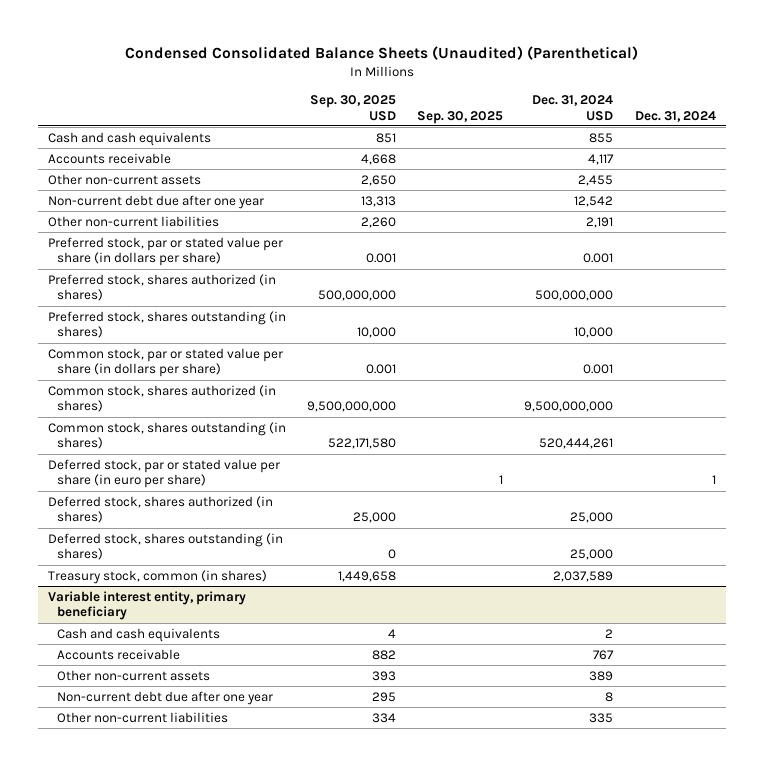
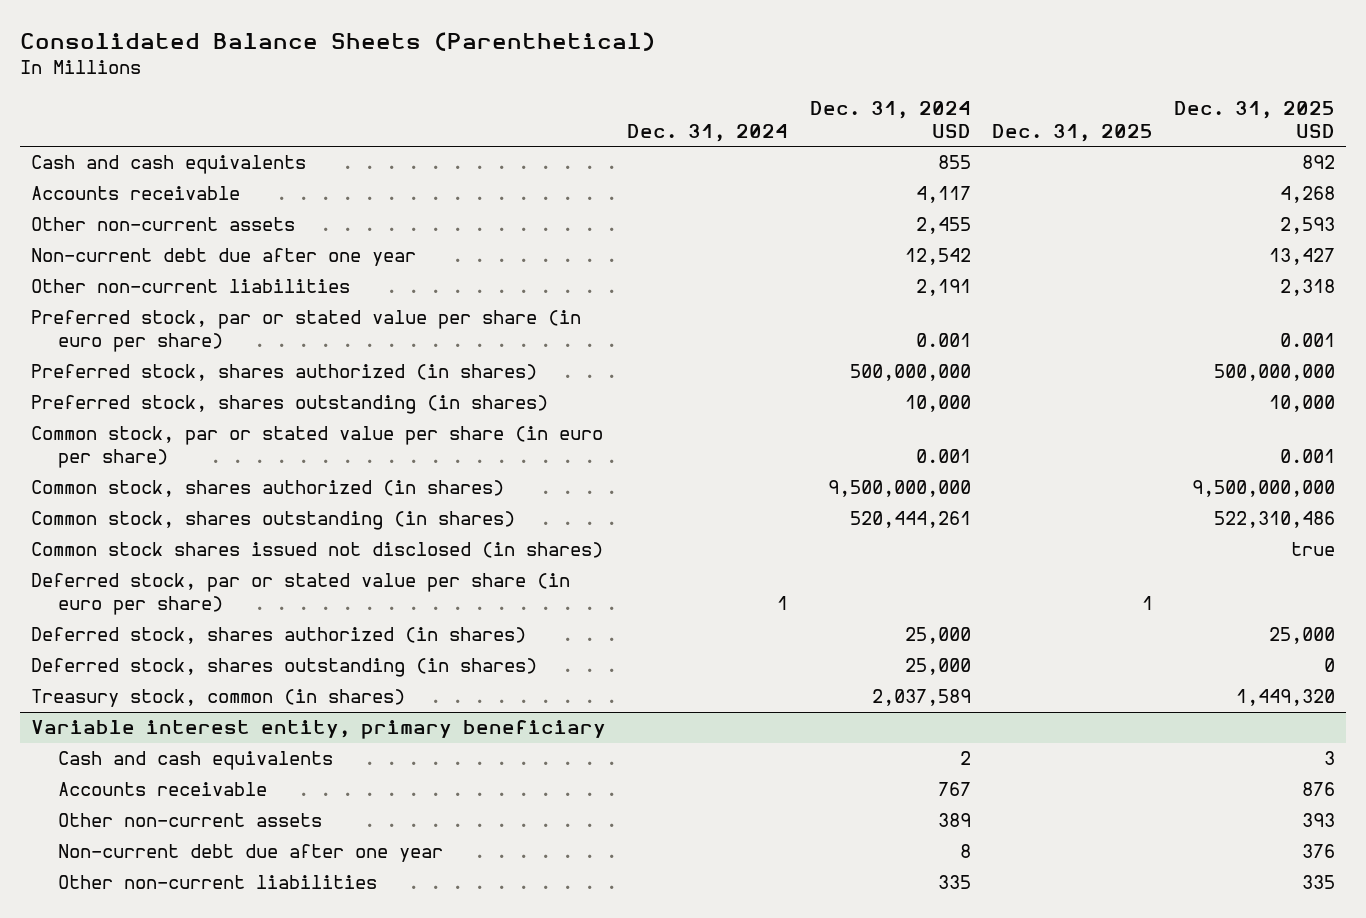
- Condensed Consolidated Balance Sheets (Unaudited) (Parenthetical)
+ Consolidated Balance Sheets (Parenthetical)
- | Sep. 30, 2025 USD | Sep. 30, 2025 | Dec. 31, 2024 USD | Dec. 31, 2024
+ | Dec. 31, 2024 | Dec. 31, 2024 USD | Dec. 31, 2025 | Dec. 31, 2025 USD
- Preferred stock, par or stated value per share (in dollars per share) | 0.001 | | 0.001 |
+ Preferred stock, par or stated value per share (in euro per share) | | 0.001 | | 0.001
- Common stock, par or stated value per share (in dollars per share) | 0.001 | | 0.001 |
+ Common stock, par or stated value per share (in euro per share) | | 0.001 | | 0.001
+ Common stock shares issued not disclosed (in shares) | | | | true

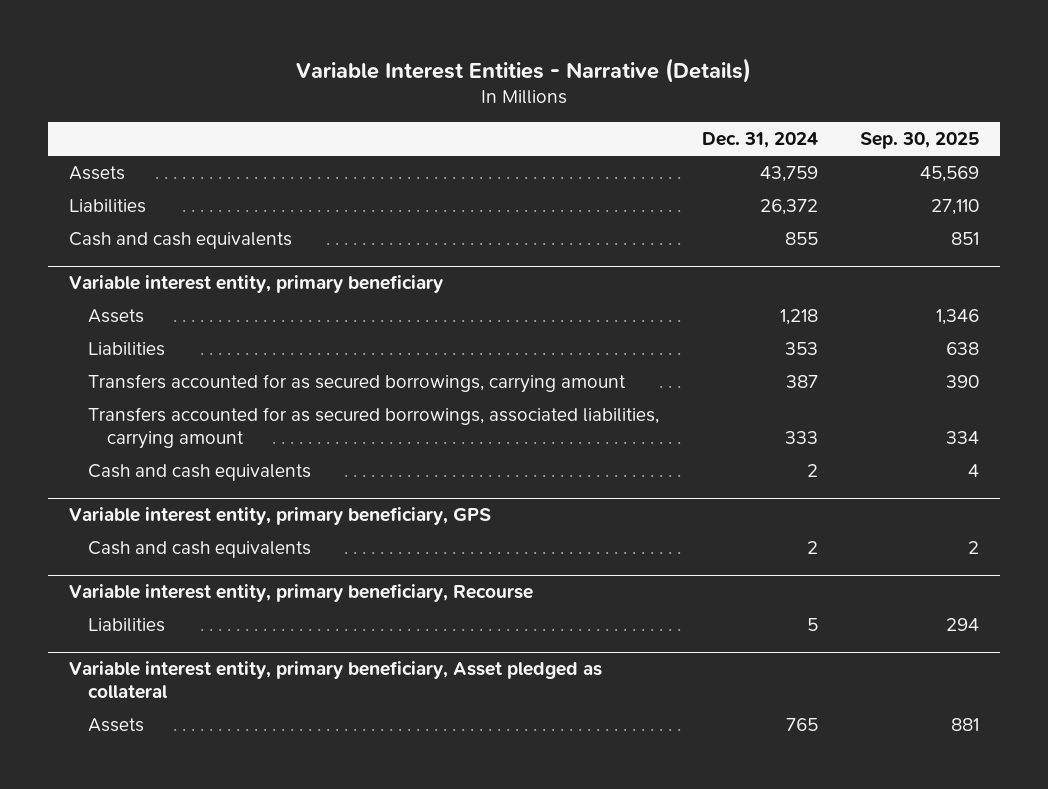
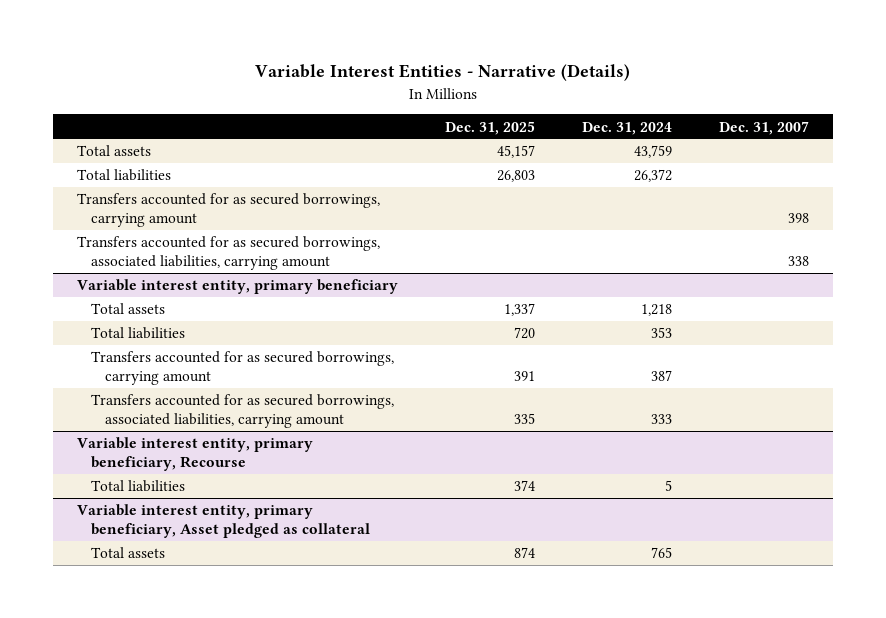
- | Dec. 31, 2024 | Sep. 30, 2025
+ | Dec. 31, 2025 | Dec. 31, 2024 | Dec. 31, 2007
- Assets | 43,759 | 45,569
- Liabilities | 26,372 | 27,110
- Cash and cash equivalents | 855 | 851
+ Total assets | 45,157 | 43,759 |
+ Total liabilities | 26,803 | 26,372 |
+ Transfers accounted for as secured borrowings, carrying amount | | | 398
+ Transfers accounted for as secured borrowings, associated liabilities, carrying amount | | | 338
@ Variable interest entity, primary beneficiary
- Assets | 1,218 | 1,346
- Liabilities | 353 | 638
+ Total assets | 1,337 | 1,218 |
+ Total liabilities | 720 | 353 |
- Cash and cash equivalents | 2 | 4
- Variable interest entity, primary beneficiary, GPS
- Cash and cash equivalents | 2 | 2
@ Variable interest entity, primary beneficiary, Recourse
- Liabilities | 5 | 294
+ Total liabilities | 374 | 5 |
@ Variable interest entity, primary beneficiary, Asset pledged as collateral
- Assets | 765 | 881
+ Total assets | 874 | 765 |

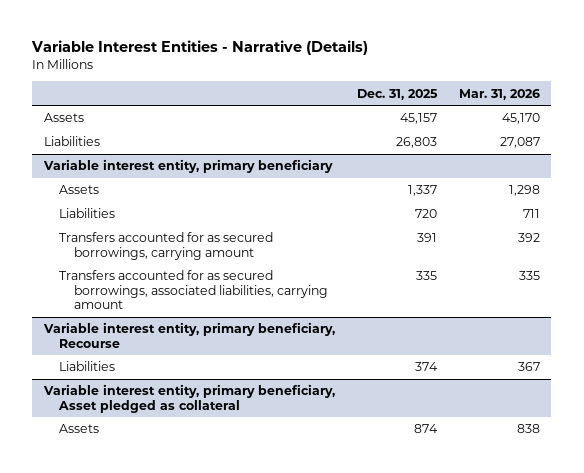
- | Dec. 31, 2025 | Dec. 31, 2024 | Dec. 31, 2007
+ | Dec. 31, 2025 | Mar. 31, 2026
- Total assets | 45,157 | 43,759 |
- Total liabilities | 26,803 | 26,372 |
- Transfers accounted for as secured borrowings, carrying amount | | | 398
- Transfers accounted for as secured borrowings, associated liabilities, carrying amount | | | 338
+ Assets | 45,157 | 45,170
+ Liabilities | 26,803 | 27,087
@ Variable interest entity, primary beneficiary
- Total assets | 1,337 | 1,218 |
- Total liabilities | 720 | 353 |
+ Assets | 1,337 | 1,298
+ Liabilities | 720 | 711
@ Variable interest entity, primary beneficiary, Recourse
- Total liabilities | 374 | 5 |
+ Liabilities | 374 | 367
@ Variable interest entity, primary beneficiary, Asset pledged as collateral
- Total assets | 874 | 765 |
+ Assets | 874 | 838

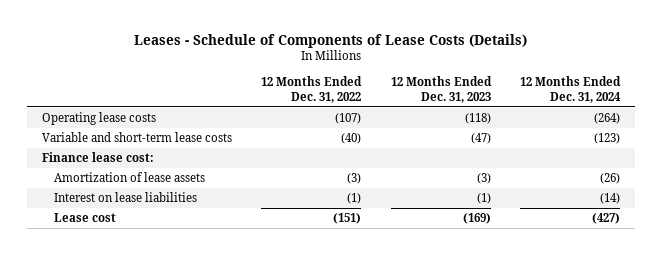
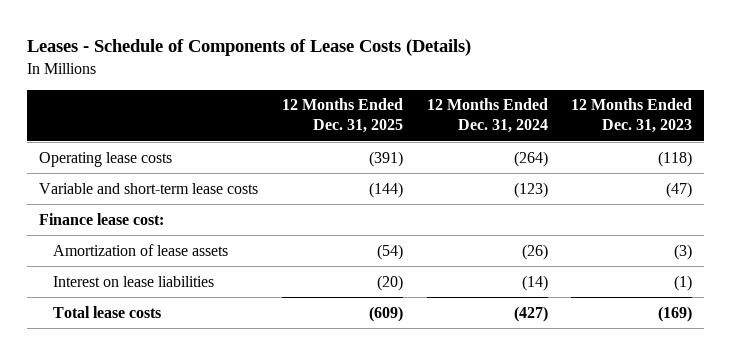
- | 12 Months Ended Dec. 31, 2022 | 12 Months Ended Dec. 31, 2023 | 12 Months Ended Dec. 31, 2024
+ | 12 Months Ended Dec. 31, 2025 | 12 Months Ended Dec. 31, 2024 | 12 Months Ended Dec. 31, 2023
- Lease cost | (151) | (169) | (427)
+ Total lease costs | (609) | (427) | (169)

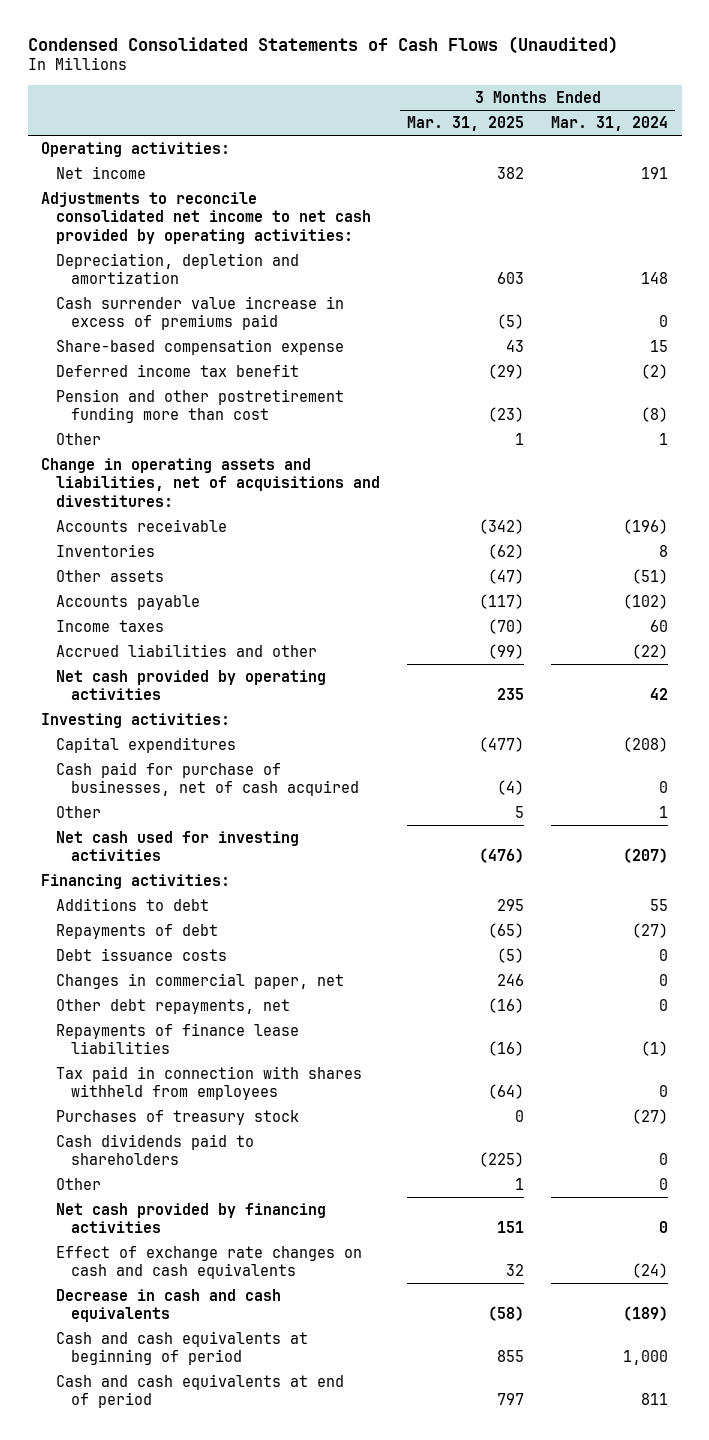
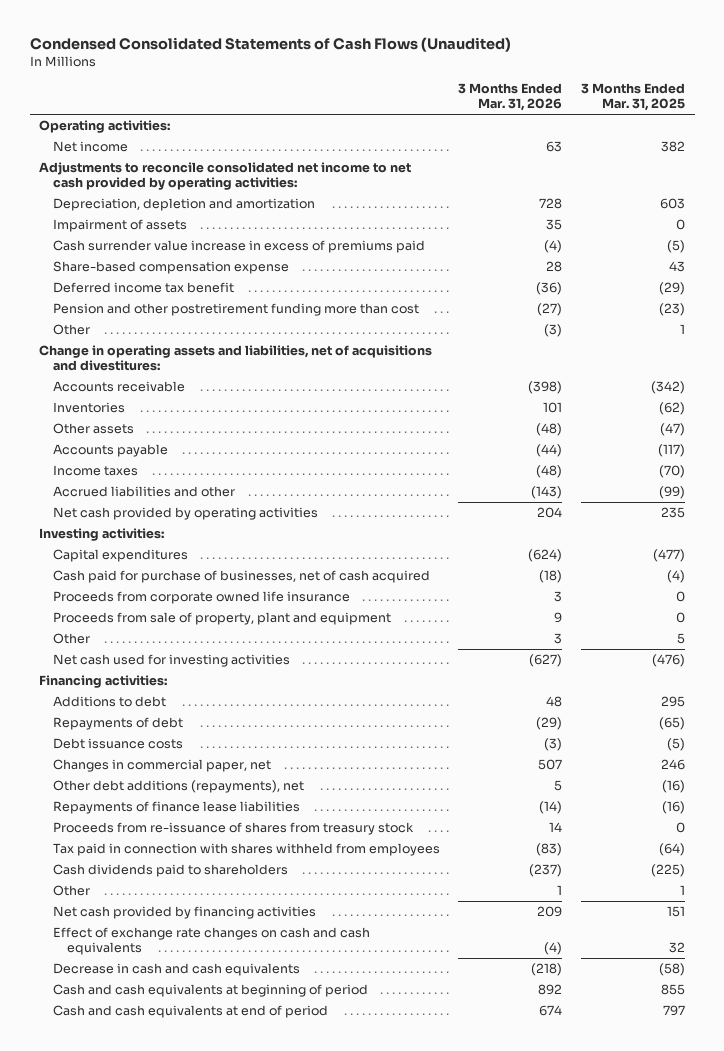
- | 3 Months Ended Mar. 31, 2025 | 3 Months Ended Mar. 31, 2024
+ | 3 Months Ended Mar. 31, 2026 | 3 Months Ended Mar. 31, 2025
+ Impairment of assets | 35 | 0
+ Proceeds from corporate owned life insurance | 3 | 0
+ Proceeds from sale of property, plant and equipment | 9 | 0
- Other debt repayments, net | (16) | 0
+ Other debt additions (repayments), net | 5 | (16)
+ Proceeds from re-issuance of shares from treasury stock | 14 | 0
- Purchases of treasury stock | 0 | (27)

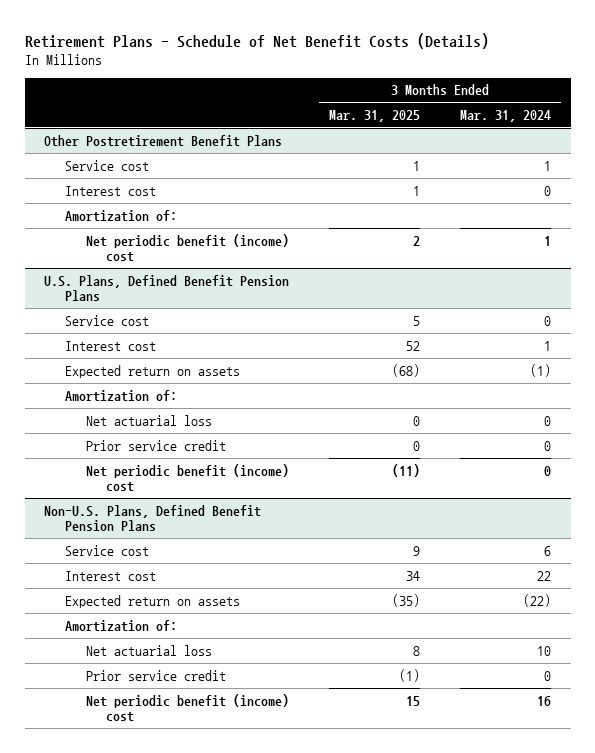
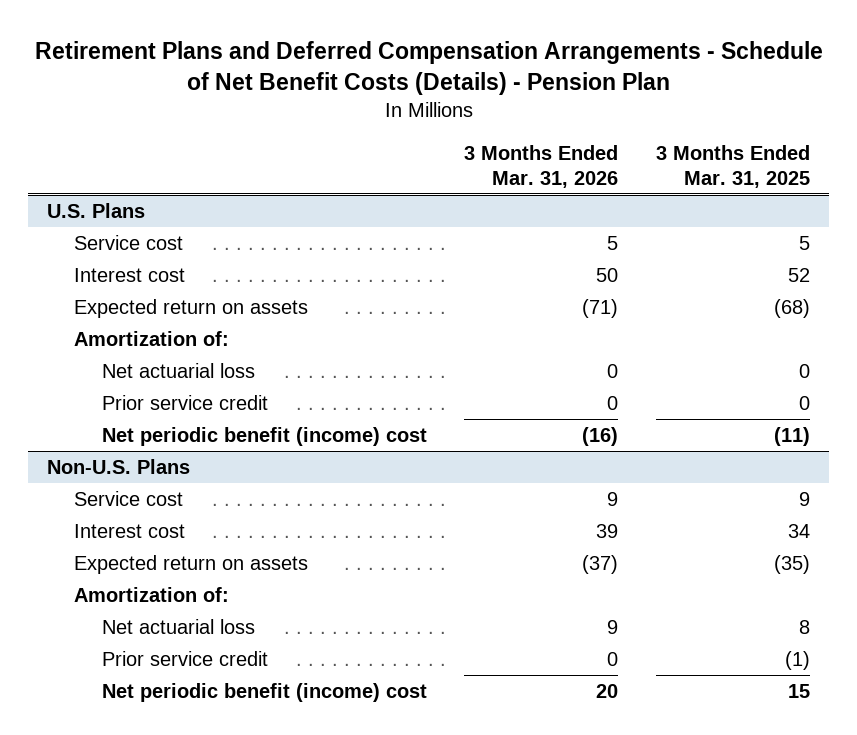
- Retirement Plans - Schedule of Net Benefit Costs (Details)
+ Retirement Plans and Deferred Compensation Arrangements - Schedule of Net Benefit Costs (Details) - Pension Plan
- | 3 Months Ended Mar. 31, 2025 | 3 Months Ended Mar. 31, 2024
+ | 3 Months Ended Mar. 31, 2026 | 3 Months Ended Mar. 31, 2025
- Other Postretirement Benefit Plans
- Service cost | 1 | 1
- Interest cost | 1 | 0
- Amortization of:
- Net periodic benefit (income) cost | 2 | 1
- U.S. Plans, Defined Benefit Pension Plans
+ U.S. Plans
- Non-U.S. Plans, Defined Benefit Pension Plans
+ Non-U.S. Plans

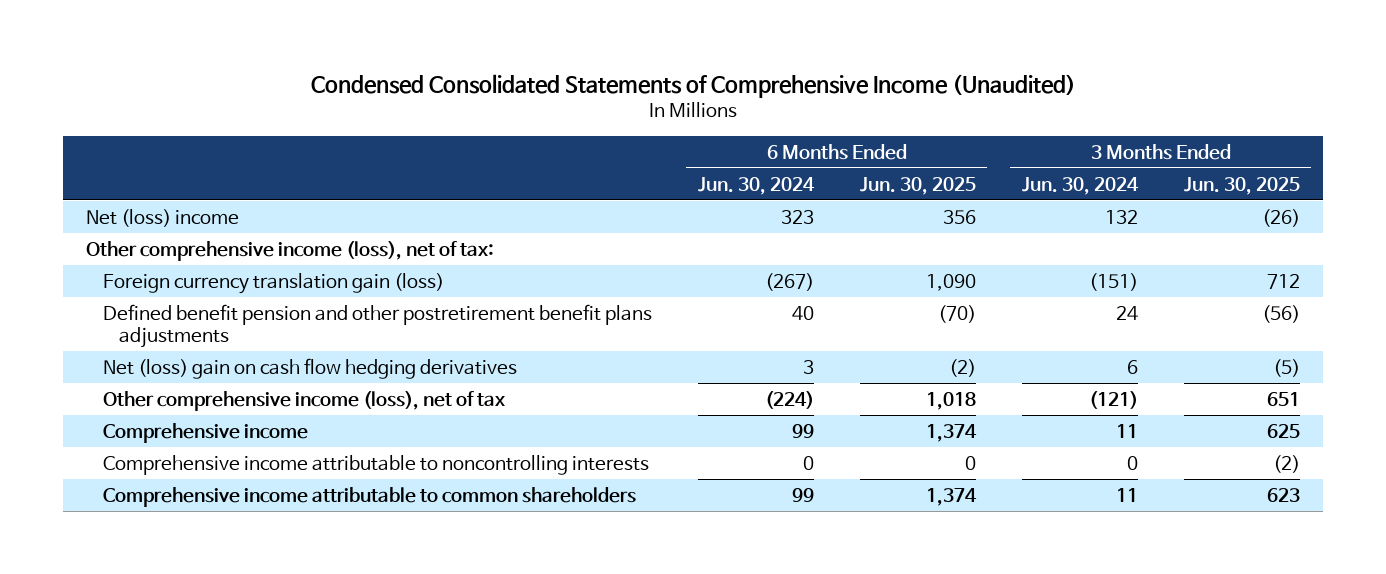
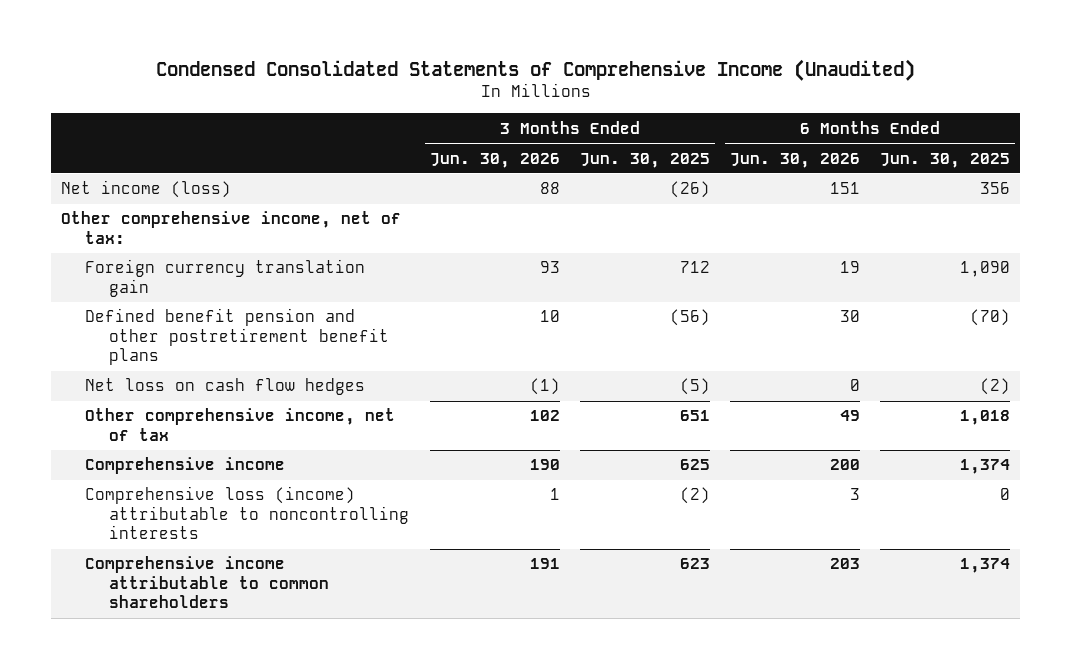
- | 6 Months Ended Jun. 30, 2024 | 6 Months Ended Jun. 30, 2025 | 3 Months Ended Jun. 30, 2024 | 3 Months Ended Jun. 30, 2025
+ | 3 Months Ended Jun. 30, 2026 | 3 Months Ended Jun. 30, 2025 | 6 Months Ended Jun. 30, 2026 | 6 Months Ended Jun. 30, 2025
- Net (loss) income | 323 | 356 | 132 | (26)
- Other comprehensive income (loss), net of tax:
- Foreign currency translation gain (loss) | (267) | 1,090 | (151) | 712
- Defined benefit pension and other postretirement benefit plans adjustments | 40 | (70) | 24 | (56)
- Net (loss) gain on cash flow hedging derivatives | 3 | (2) | 6 | (5)
- Other comprehensive income (loss), net of tax | (224) | 1,018 | (121) | 651
+ Net income (loss) | 88 | (26) | 151 | 356
+ Other comprehensive income, net of tax:
+ Foreign currency translation gain | 93 | 712 | 19 | 1,090
+ Defined benefit pension and other postretirement benefit plans | 10 | (56) | 30 | (70)
+ Net loss on cash flow hedges | (1) | (5) | 0 | (2)
+ Other comprehensive income, net of tax | 102 | 651 | 49 | 1,018
- Comprehensive income attributable to noncontrolling interests | 0 | 0 | 0 | (2)
+ Comprehensive loss (income) attributable to noncontrolling interests | 1 | (2) | 3 | 0

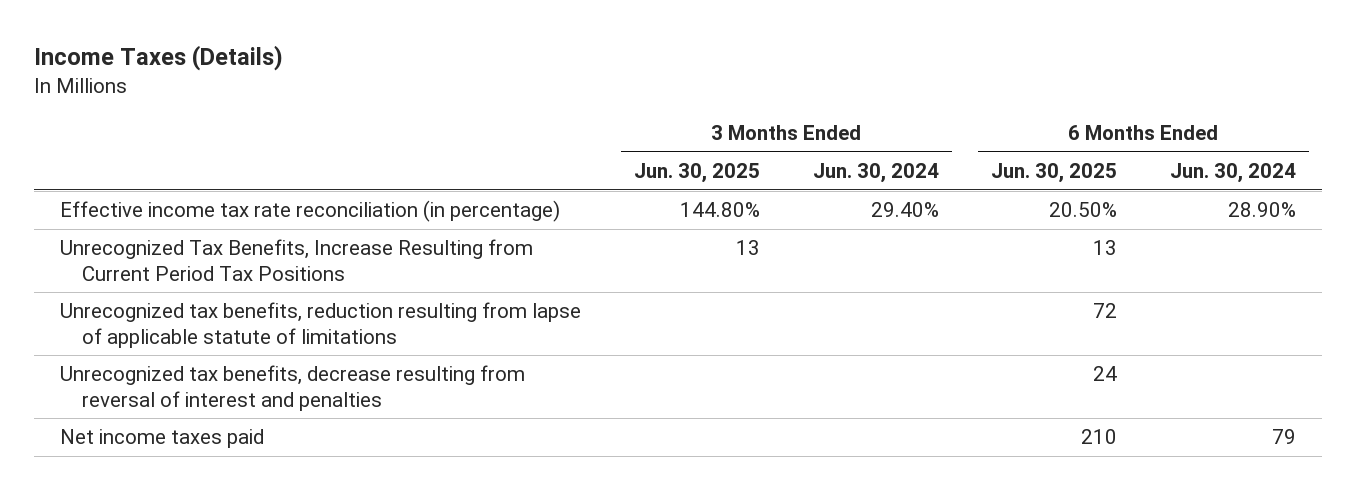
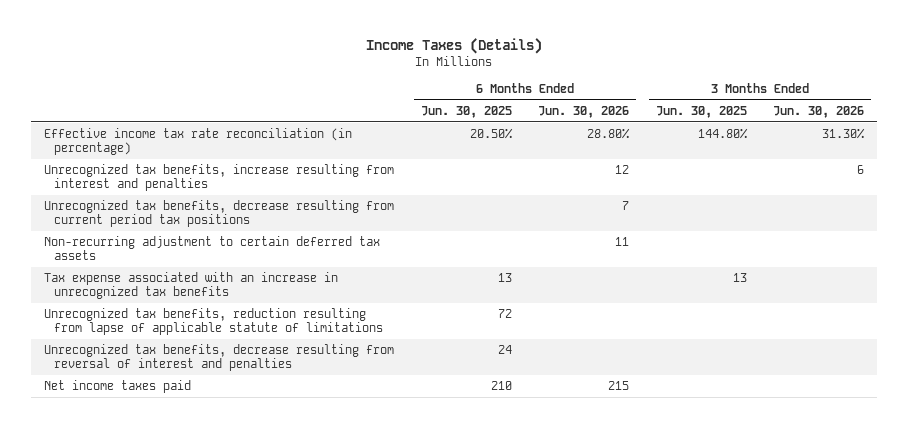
- | 3 Months Ended Jun. 30, 2025 | 3 Months Ended Jun. 30, 2024 | 6 Months Ended Jun. 30, 2025 | 6 Months Ended Jun. 30, 2024
+ | 6 Months Ended Jun. 30, 2025 | 6 Months Ended Jun. 30, 2026 | 3 Months Ended Jun. 30, 2025 | 3 Months Ended Jun. 30, 2026
- Unrecognized Tax Benefits, Increase Resulting from Current Period Tax Positions | 13 | | 13 |
+ Unrecognized tax benefits, increase resulting from interest and penalties | | 12 | | 6
+ Unrecognized tax benefits, decrease resulting from current period tax positions | | 7 | |
+ Non-recurring adjustment to certain deferred tax assets | | 11 | |
+ Tax expense associated with an increase in unrecognized tax benefits | 13 | | 13 |

